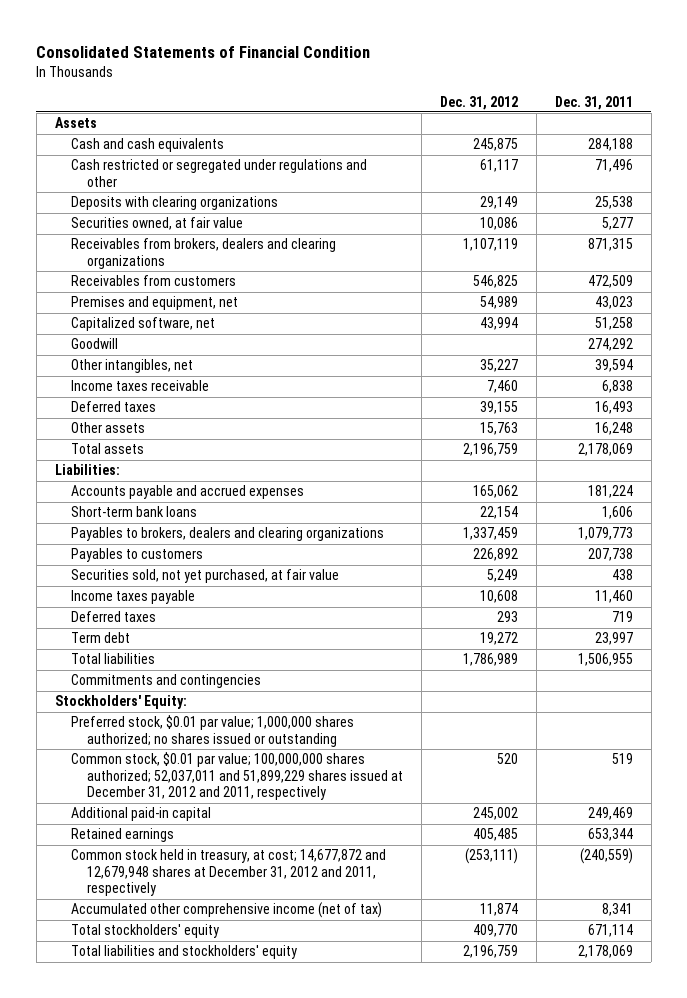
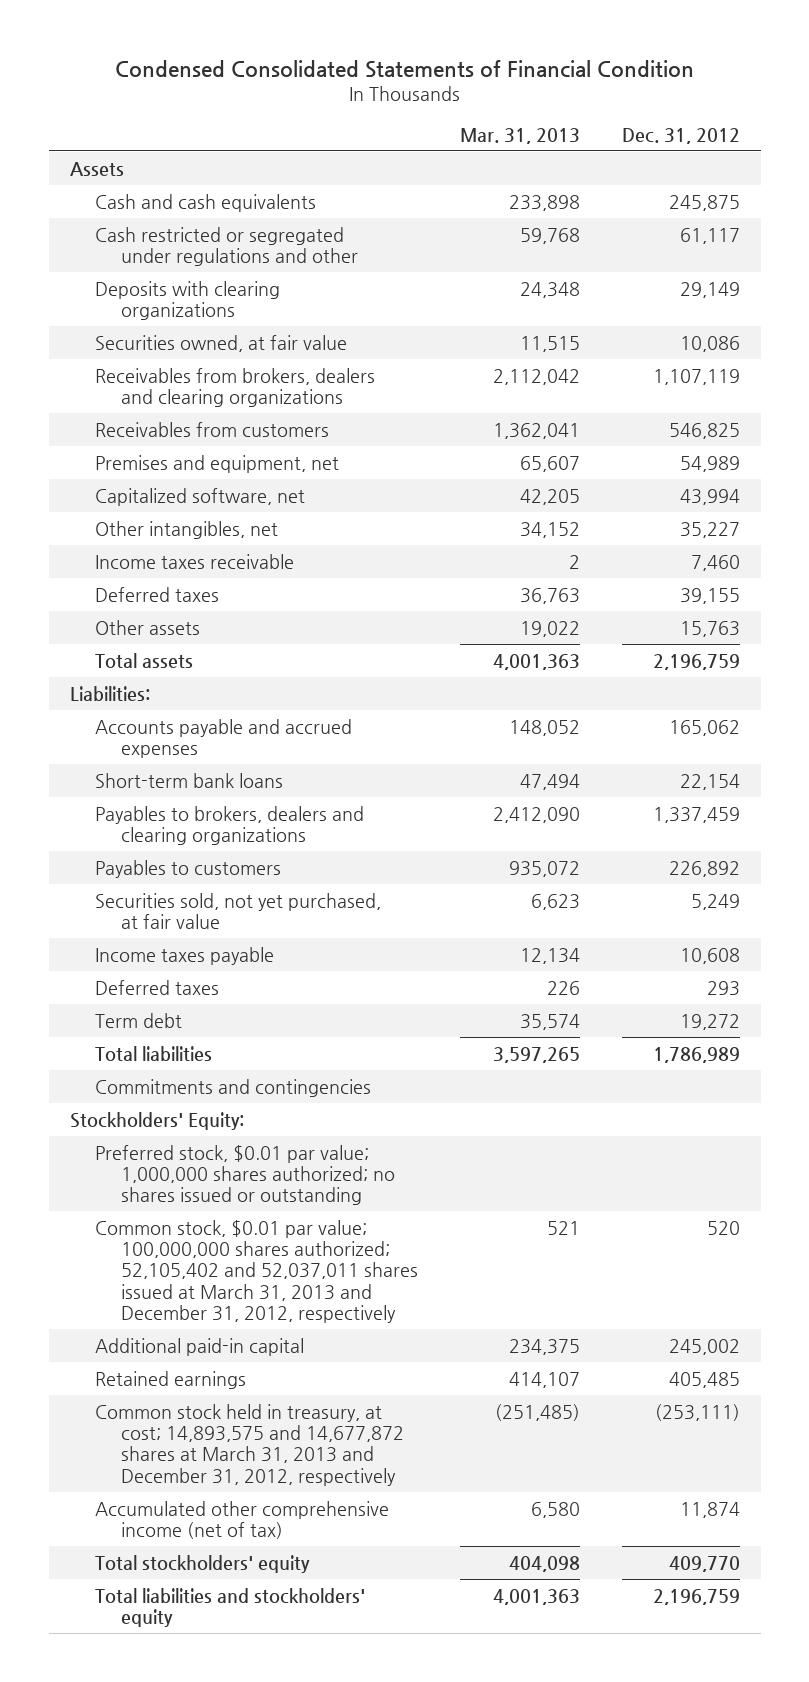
- Consolidated Statements of Financial Condition
+ Condensed Consolidated Statements of Financial Condition
- | Dec. 31, 2012 | Dec. 31, 2011
+ | Mar. 31, 2013 | Dec. 31, 2012
- Goodwill | | 274,292
- Common stock, $0.01 par value; 100,000,000 shares authorized; 52,037,011 and 51,899,229 shares issued at December 31, 2012 and 2011, respectively | 520 | 519
+ Common stock, $0.01 par value; 100,000,000 shares authorized; 52,105,402 and 52,037,011 shares issued at March 31, 2013 and December 31, 2012, respectively | 521 | 520
- Common stock held in treasury, at cost; 14,677,872 and 12,679,948 shares at December 31, 2012 and 2011, respectively | (253,111) | (240,559)
+ Common stock held in treasury, at cost; 14,893,575 and 14,677,872 shares at March 31, 2013 and December 31, 2012, respectively | (251,485) | (253,111)

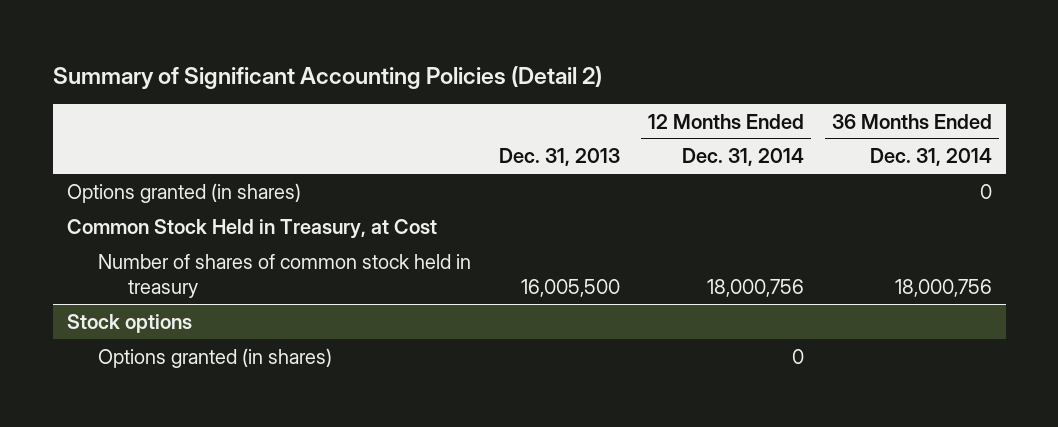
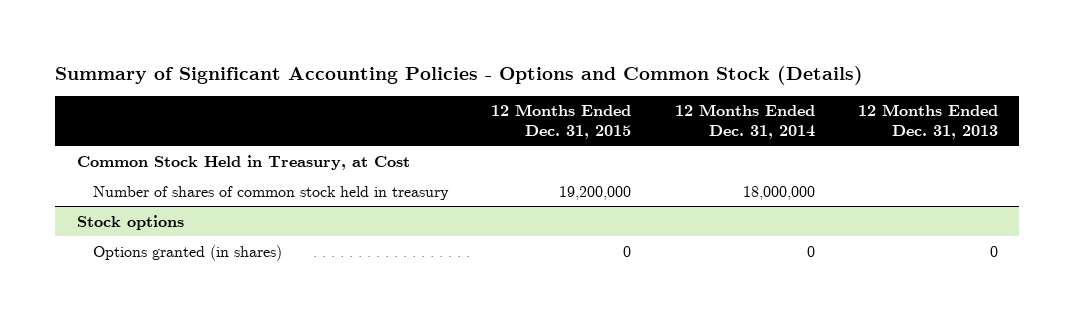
- Summary of Significant Accounting Policies (Detail 2)
+ Summary of Significant Accounting Policies - Options and Common Stock (Details)
- | Dec. 31, 2013 | 12 Months Ended Dec. 31, 2014 | 36 Months Ended Dec. 31, 2014
+ | 12 Months Ended Dec. 31, 2015 | 12 Months Ended Dec. 31, 2014 | 12 Months Ended Dec. 31, 2013
- Options granted (in shares) | | | 0
- Number of shares of common stock held in treasury | 16,005,500 | 18,000,756 | 18,000,756
+ Number of shares of common stock held in treasury | 19,200,000 | 18,000,000 |

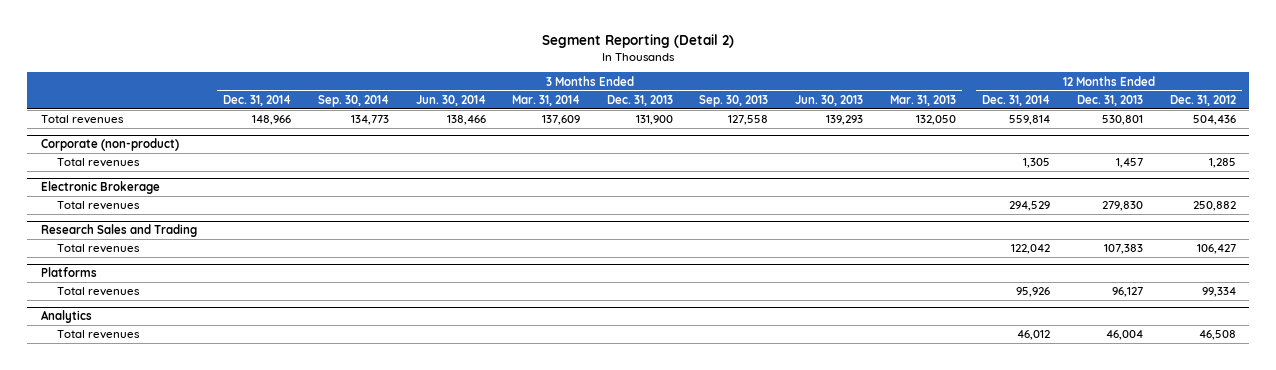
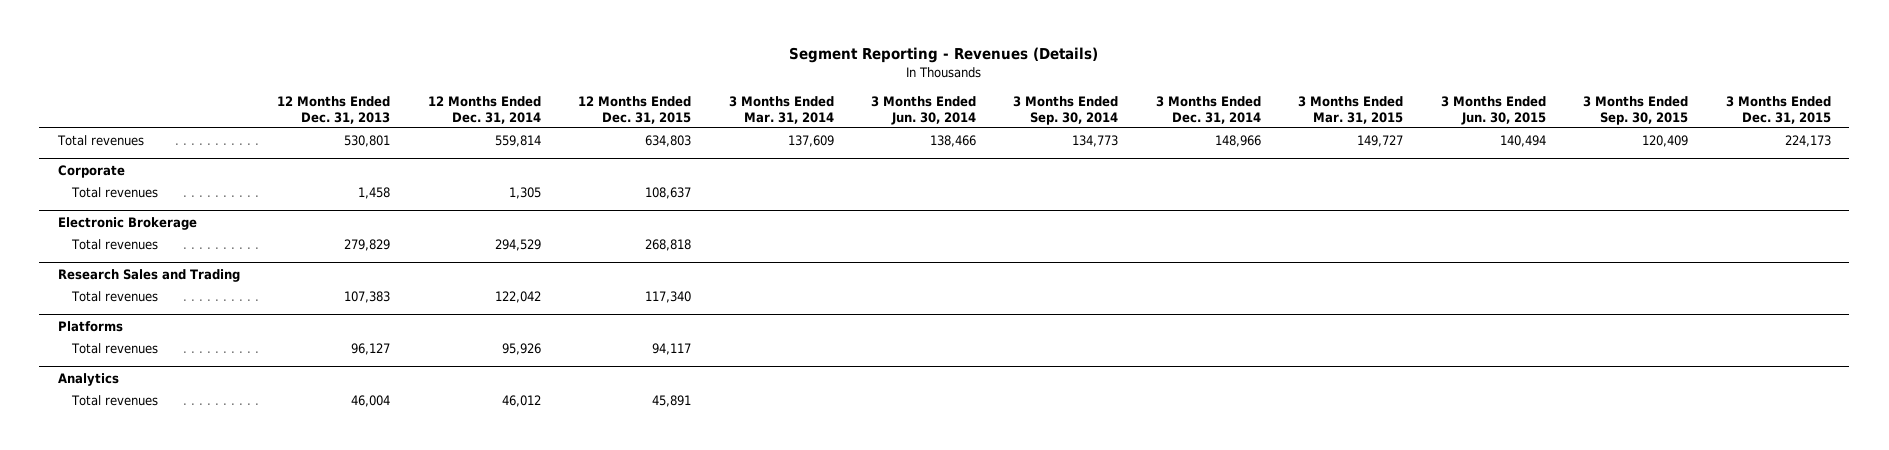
- Segment Reporting (Detail 2)
+ Segment Reporting - Revenues (Details)
- | 3 Months Ended Dec. 31, 2014 | 3 Months Ended Sep. 30, 2014 | 3 Months Ended Jun. 30, 2014 | 3 Months Ended Mar. 31, 2014 | 3 Months Ended Dec. 31, 2013 | 3 Months Ended Sep. 30, 2013 | 3 Months Ended Jun. 30, 2013 | 3 Months Ended Mar. 31, 2013 | 12 Months Ended Dec. 31, 2014 | 12 Months Ended Dec. 31, 2013 | 12 Months Ended Dec. 31, 2012
+ | 12 Months Ended Dec. 31, 2013 | 12 Months Ended Dec. 31, 2014 | 12 Months Ended Dec. 31, 2015 | 3 Months Ended Mar. 31, 2014 | 3 Months Ended Jun. 30, 2014 | 3 Months Ended Sep. 30, 2014 | 3 Months Ended Dec. 31, 2014 | 3 Months Ended Mar. 31, 2015 | 3 Months Ended Jun. 30, 2015 | 3 Months Ended Sep. 30, 2015 | 3 Months Ended Dec. 31, 2015
- Corporate (non-product)
- Total revenues | | | | | | | | | 1,305 | 1,457 | 1,285
+ Corporate
+ Total revenues | 1,458 | 1,305 | 108,637 | | | | | | | |
@ Electronic Brokerage
- Total revenues | | | | | | | | | 294,529 | 279,830 | 250,882
+ Total revenues | 279,829 | 294,529 | 268,818 | | | | | | | |

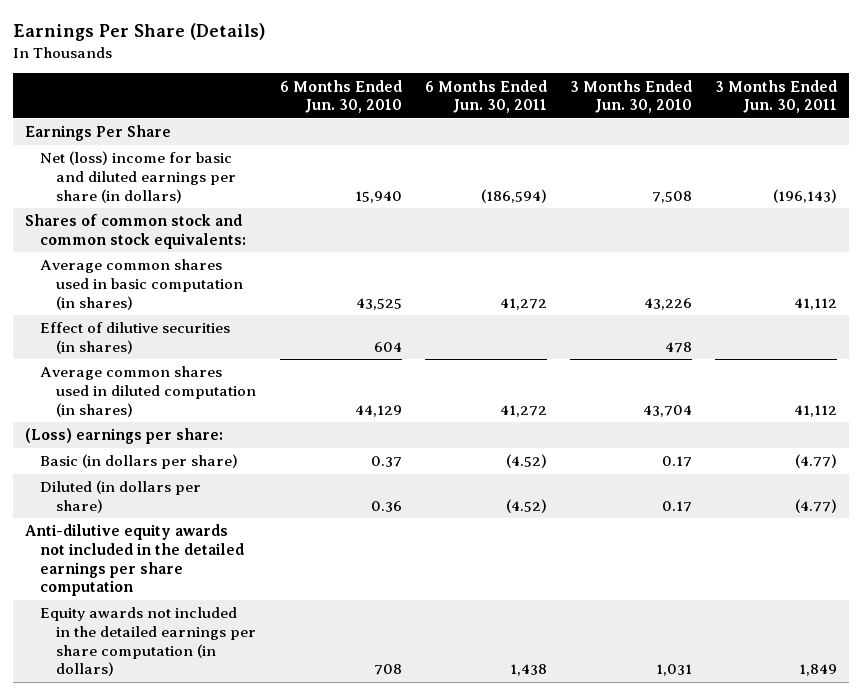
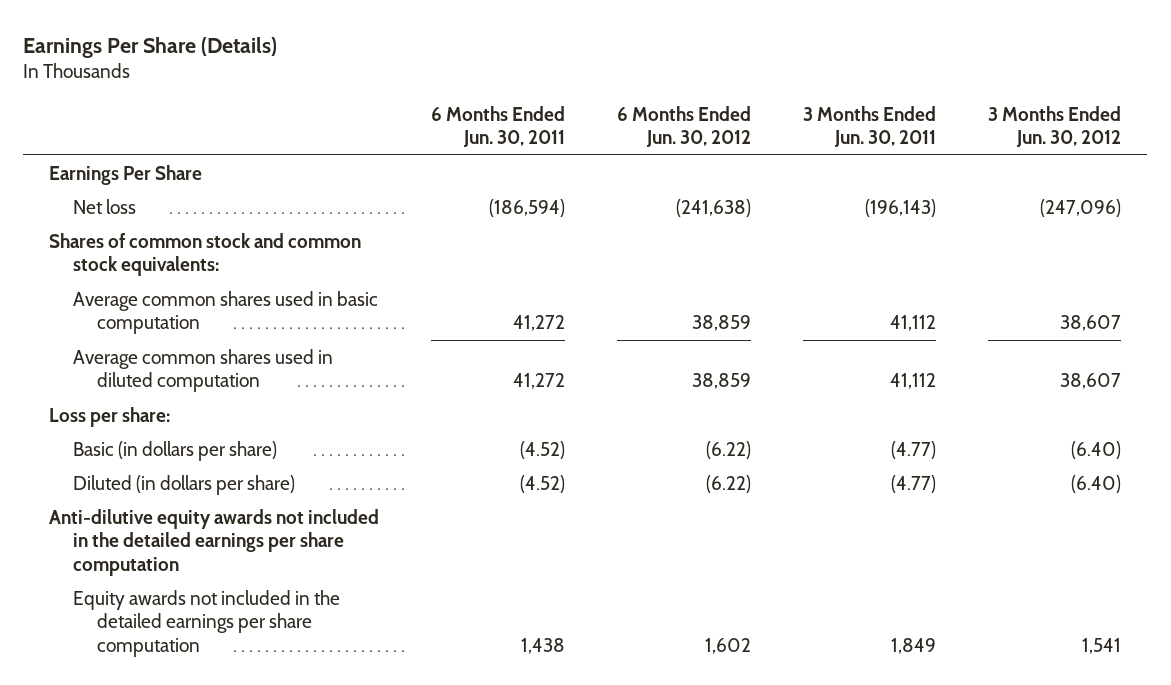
- | 6 Months Ended Jun. 30, 2010 | 6 Months Ended Jun. 30, 2011 | 3 Months Ended Jun. 30, 2010 | 3 Months Ended Jun. 30, 2011
+ | 6 Months Ended Jun. 30, 2011 | 6 Months Ended Jun. 30, 2012 | 3 Months Ended Jun. 30, 2011 | 3 Months Ended Jun. 30, 2012
- Net (loss) income for basic and diluted earnings per share (in dollars) | 15,940 | (186,594) | 7,508 | (196,143)
+ Net loss | (186,594) | (241,638) | (196,143) | (247,096)
- Average common shares used in basic computation (in shares) | 43,525 | 41,272 | 43,226 | 41,112
- Effect of dilutive securities (in shares) | 604 | | 478 |
- Average common shares used in diluted computation (in shares) | 44,129 | 41,272 | 43,704 | 41,112
- (Loss) earnings per share:
+ Average common shares used in basic computation | 41,272 | 38,859 | 41,112 | 38,607
+ Average common shares used in diluted computation | 41,272 | 38,859 | 41,112 | 38,607
+ Loss per share:
- Equity awards not included in the detailed earnings per share computation (in dollars) | 708 | 1,438 | 1,031 | 1,849
+ Equity awards not included in the detailed earnings per share computation | 1,438 | 1,602 | 1,849 | 1,541

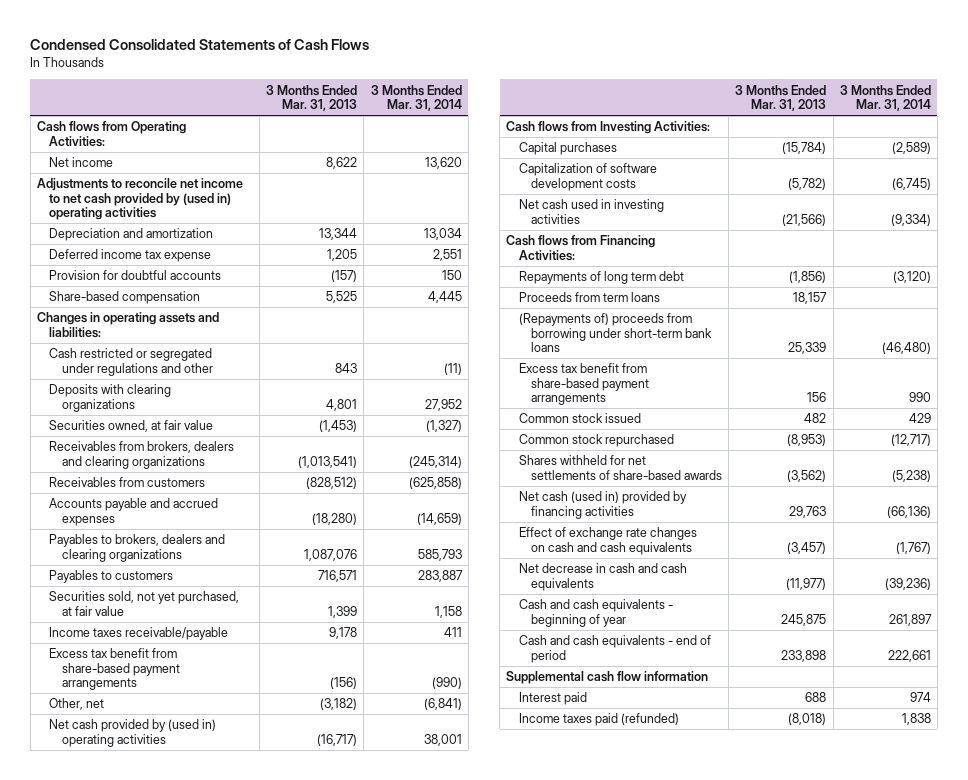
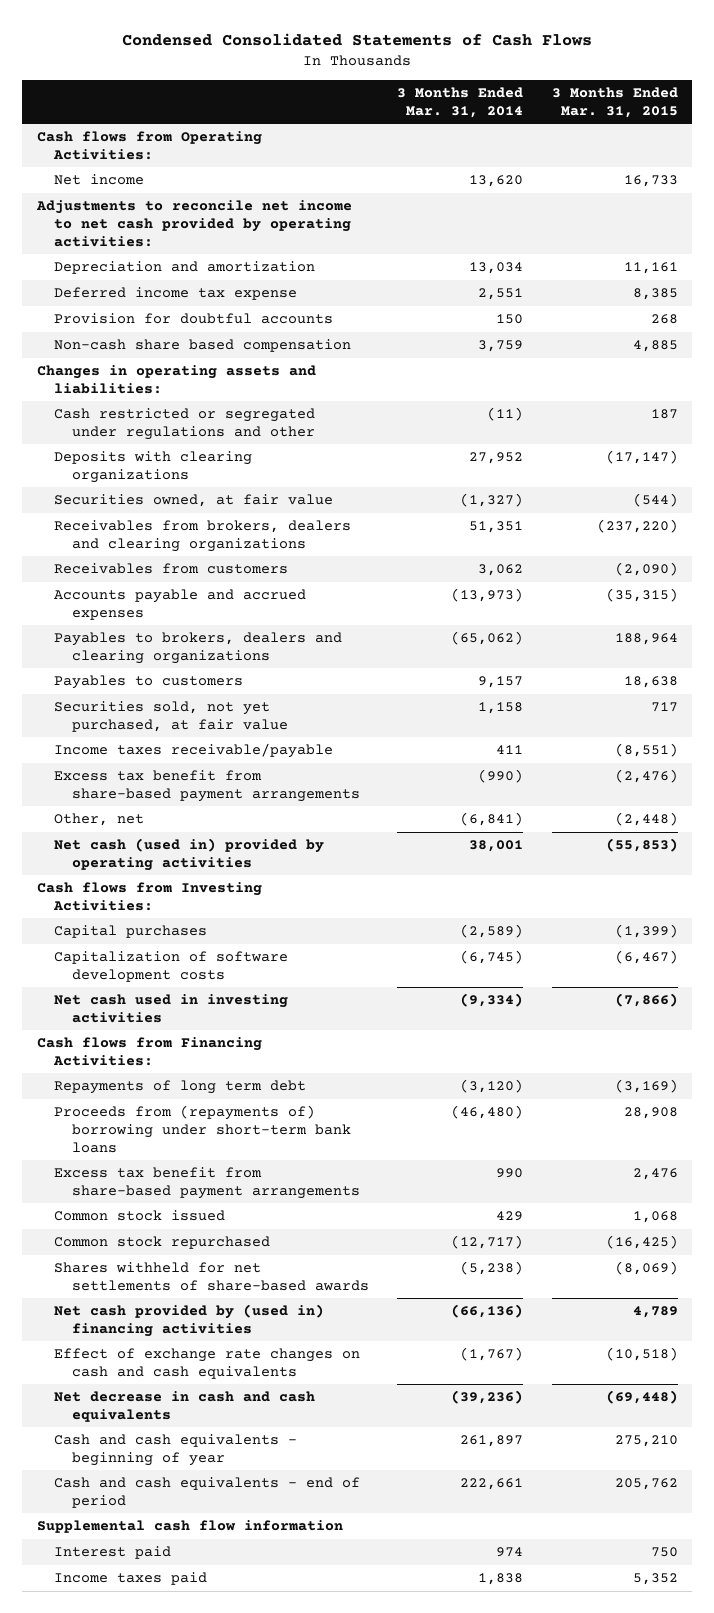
- | 3 Months Ended Mar. 31, 2013 | 3 Months Ended Mar. 31, 2014
+ | 3 Months Ended Mar. 31, 2014 | 3 Months Ended Mar. 31, 2015
- Adjustments to reconcile net income to net cash provided by (used in) operating activities
+ Adjustments to reconcile net income to net cash provided by operating activities:
- Share-based compensation | 5,525 | 4,445
+ Non-cash share based compensation | 3,759 | 4,885
- Receivables from brokers, dealers and clearing organizations | (1,013,541) | (245,314)
- Receivables from customers | (828,512) | (625,858)
- Accounts payable and accrued expenses | (18,280) | (14,659)
- Payables to brokers, dealers and clearing organizations | 1,087,076 | 585,793
- Payables to customers | 716,571 | 283,887
+ Receivables from brokers, dealers and clearing organizations | 51,351 | (237,220)
+ Receivables from customers | 3,062 | (2,090)
+ Accounts payable and accrued expenses | (13,973) | (35,315)
+ Payables to brokers, dealers and clearing organizations | (65,062) | 188,964
+ Payables to customers | 9,157 | 18,638
- Net cash provided by (used in) operating activities | (16,717) | 38,001
+ Net cash (used in) provided by operating activities | 38,001 | (55,853)
- Proceeds from term loans | 18,157 |
- (Repayments of) proceeds from borrowing under short-term bank loans | 25,339 | (46,480)
+ Proceeds from (repayments of) borrowing under short-term bank loans | (46,480) | 28,908
- Net cash (used in) provided by financing activities | 29,763 | (66,136)
+ Net cash provided by (used in) financing activities | (66,136) | 4,789
- Income taxes paid (refunded) | (8,018) | 1,838
+ Income taxes paid | 1,838 | 5,352

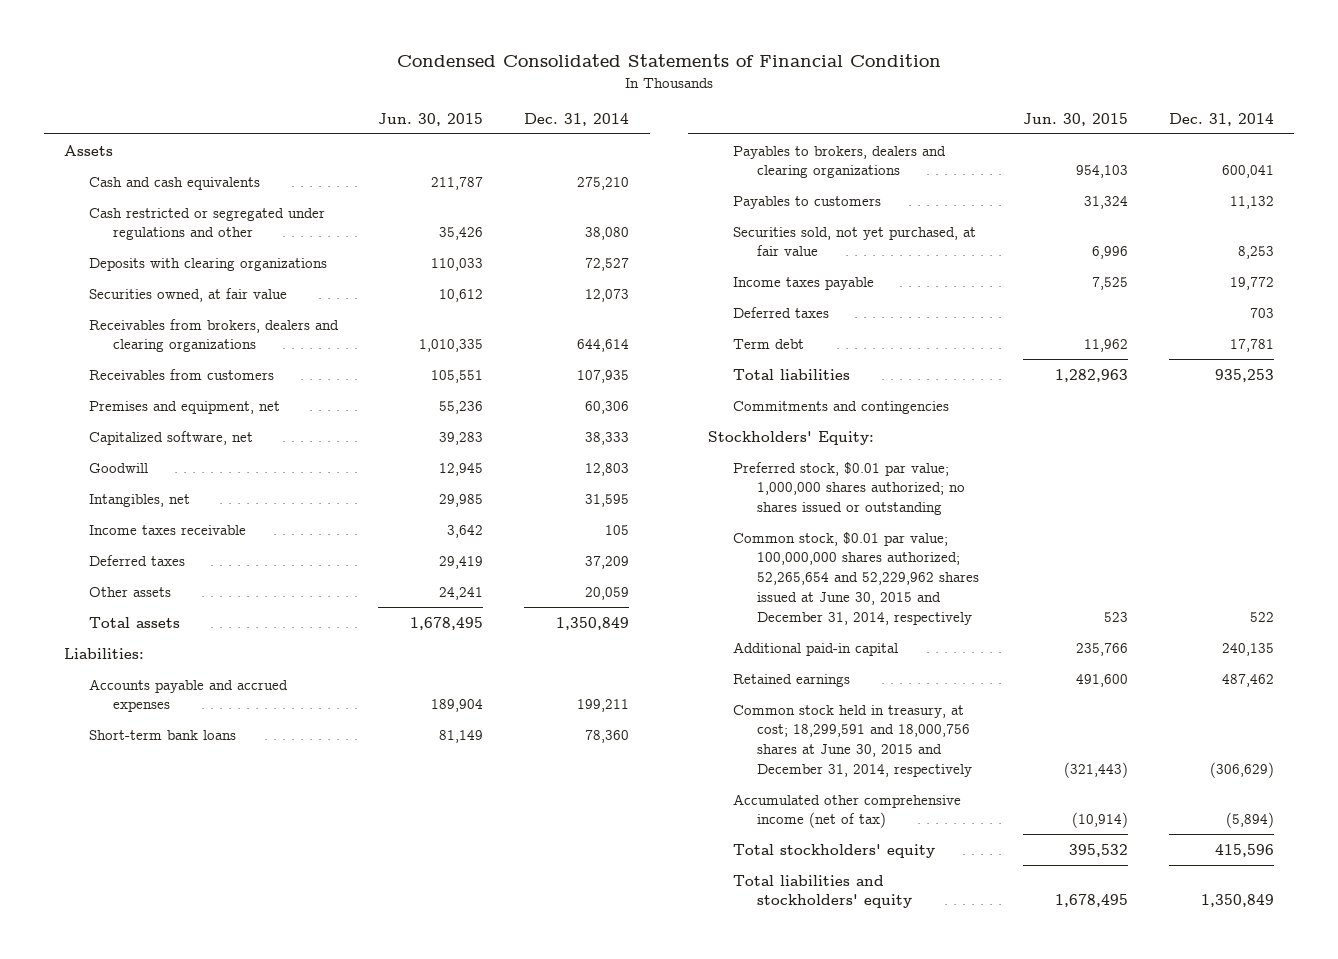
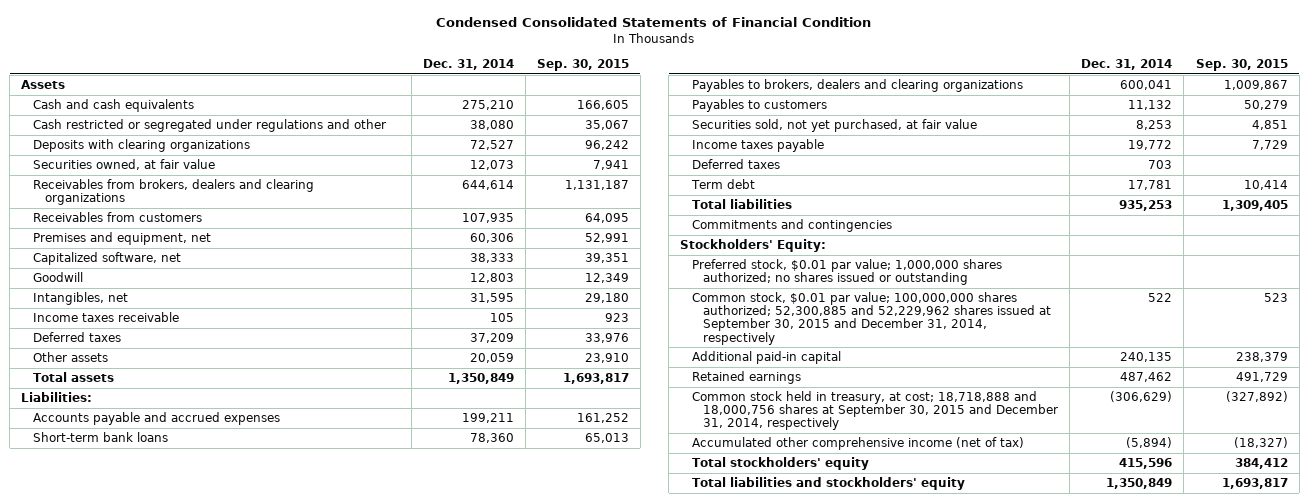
- | Jun. 30, 2015 | Dec. 31, 2014
+ | Dec. 31, 2014 | Sep. 30, 2015
- Common stock, $0.01 par value; 100,000,000 shares authorized; 52,265,654 and 52,229,962 shares issued at June 30, 2015 and December 31, 2014, respectively | 523 | 522
+ Common stock, $0.01 par value; 100,000,000 shares authorized; 52,300,885 and 52,229,962 shares issued at September 30, 2015 and December 31, 2014, respectively | 522 | 523
- Common stock held in treasury, at cost; 18,299,591 and 18,000,756 shares at June 30, 2015 and December 31, 2014, respectively | (321,443) | (306,629)
+ Common stock held in treasury, at cost; 18,718,888 and 18,000,756 shares at September 30, 2015 and December 31, 2014, respectively | (306,629) | (327,892)

